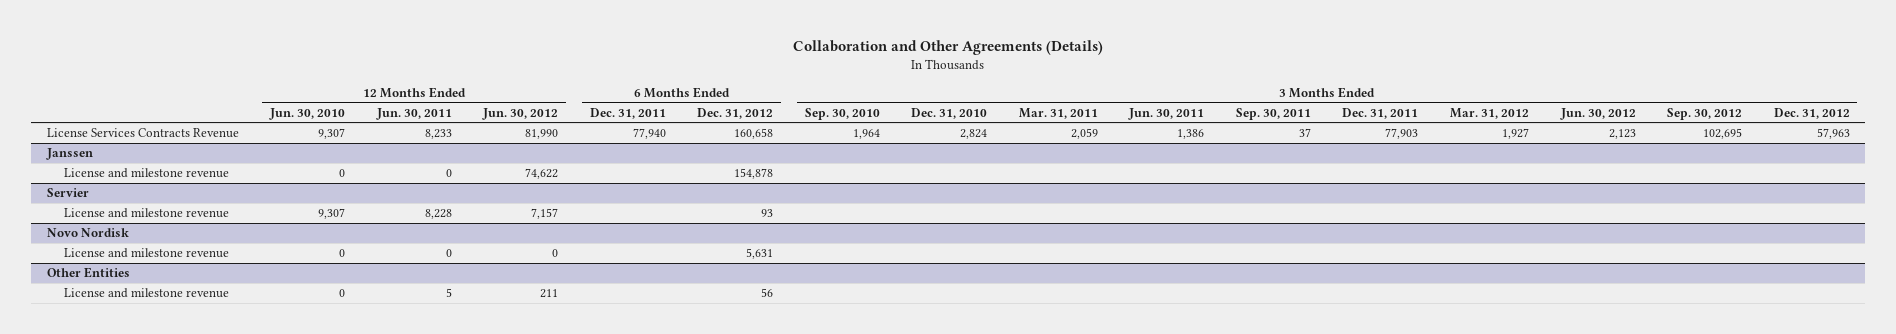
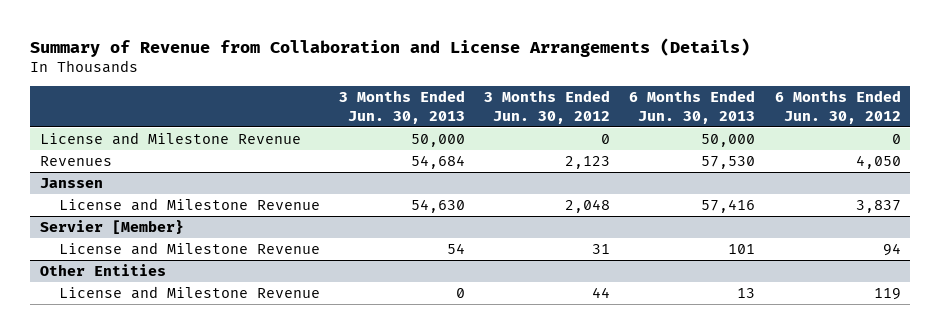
- Collaboration and Other Agreements (Details)
+ Summary of Revenue from Collaboration and License Arrangements (Details)
- | 12 Months Ended Jun. 30, 2010 | 12 Months Ended Jun. 30, 2011 | 12 Months Ended Jun. 30, 2012 | 6 Months Ended Dec. 31, 2011 | 6 Months Ended Dec. 31, 2012 | 3 Months Ended Sep. 30, 2010 | 3 Months Ended Dec. 31, 2010 | 3 Months Ended Mar. 31, 2011 | 3 Months Ended Jun. 30, 2011 | 3 Months Ended Sep. 30, 2011 | 3 Months Ended Dec. 31, 2011 | 3 Months Ended Mar. 31, 2012 | 3 Months Ended Jun. 30, 2012 | 3 Months Ended Sep. 30, 2012 | 3 Months Ended Dec. 31, 2012
+ | 3 Months Ended Jun. 30, 2013 | 3 Months Ended Jun. 30, 2012 | 6 Months Ended Jun. 30, 2013 | 6 Months Ended Jun. 30, 2012
- License Services Contracts Revenue | 9,307 | 8,233 | 81,990 | 77,940 | 160,658 | 1,964 | 2,824 | 2,059 | 1,386 | 37 | 77,903 | 1,927 | 2,123 | 102,695 | 57,963
+ License and Milestone Revenue | 50,000 | 0 | 50,000 | 0
+ Revenues | 54,684 | 2,123 | 57,530 | 4,050
@ Janssen
- License and milestone revenue | 0 | 0 | 74,622 | | 154,878 | | | | | | | | | |
- Servier
- License and milestone revenue | 9,307 | 8,228 | 7,157 | | 93 | | | | | | | | | |
- Novo Nordisk
- License and milestone revenue | 0 | 0 | 0 | | 5,631 | | | | | | | | | |
@ Janssen
+ License and Milestone Revenue | 54,630 | 2,048 | 57,416 | 3,837
+ Servier [Member}
+ License and Milestone Revenue | 54 | 31 | 101 | 94
@ Other Entities
- License and milestone revenue | 0 | 5 | 211 | | 56 | | | | | | | | | |
+ License and Milestone Revenue | 0 | 44 | 13 | 119

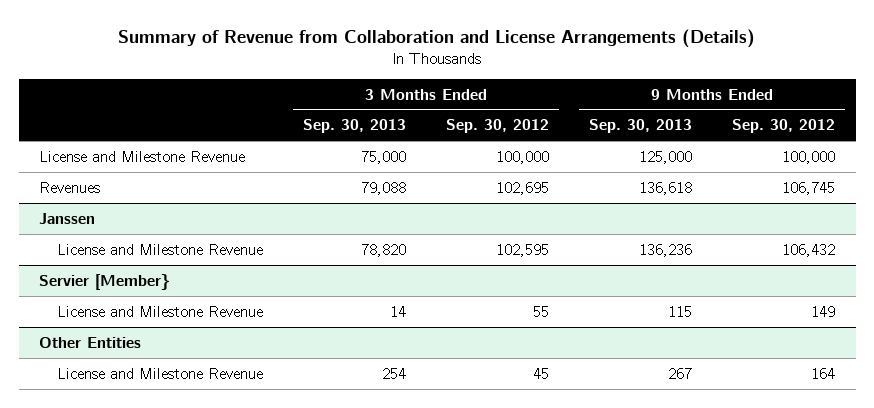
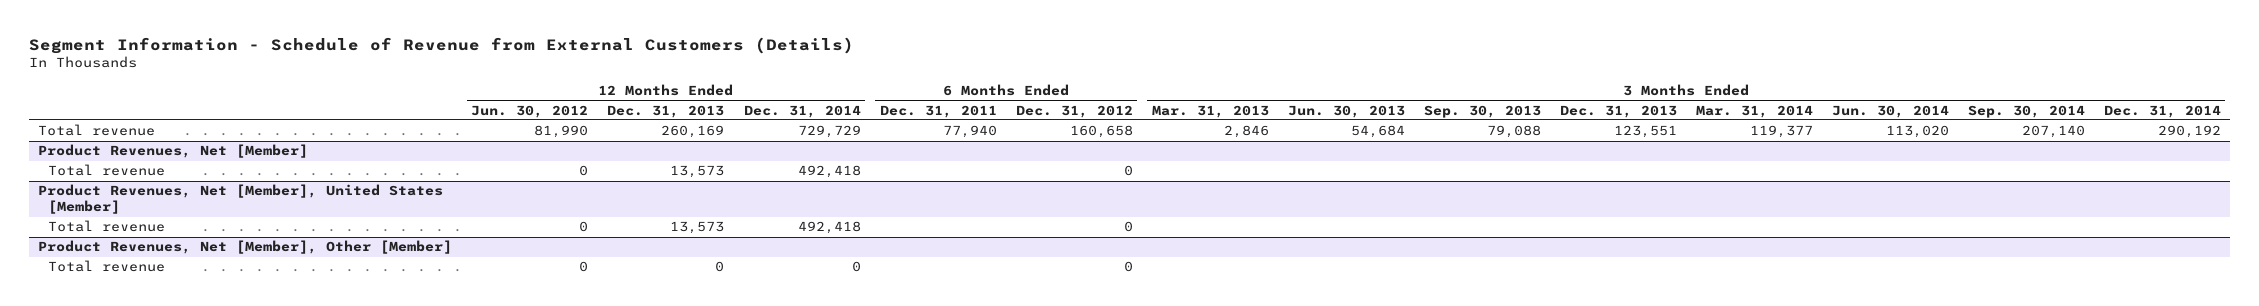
- Summary of Revenue from Collaboration and License Arrangements (Details)
+ Segment Information - Schedule of Revenue from External Customers (Details)
- | 3 Months Ended Sep. 30, 2013 | 3 Months Ended Sep. 30, 2012 | 9 Months Ended Sep. 30, 2013 | 9 Months Ended Sep. 30, 2012
+ | 12 Months Ended Jun. 30, 2012 | 12 Months Ended Dec. 31, 2013 | 12 Months Ended Dec. 31, 2014 | 6 Months Ended Dec. 31, 2011 | 6 Months Ended Dec. 31, 2012 | 3 Months Ended Mar. 31, 2013 | 3 Months Ended Jun. 30, 2013 | 3 Months Ended Sep. 30, 2013 | 3 Months Ended Dec. 31, 2013 | 3 Months Ended Mar. 31, 2014 | 3 Months Ended Jun. 30, 2014 | 3 Months Ended Sep. 30, 2014 | 3 Months Ended Dec. 31, 2014
- License and Milestone Revenue | 75,000 | 100,000 | 125,000 | 100,000
- Revenues | 79,088 | 102,695 | 136,618 | 106,745
- Janssen
- License and Milestone Revenue | 78,820 | 102,595 | 136,236 | 106,432
- Servier [Member}
- License and Milestone Revenue | 14 | 55 | 115 | 149
- Other Entities
- License and Milestone Revenue | 254 | 45 | 267 | 164
+ Total revenue | 81,990 | 260,169 | 729,729 | 77,940 | 160,658 | 2,846 | 54,684 | 79,088 | 123,551 | 119,377 | 113,020 | 207,140 | 290,192
+ Product Revenues, Net [Member]
+ Total revenue | 0 | 13,573 | 492,418 | | 0 | | | | | | | |
+ Product Revenues, Net [Member], United States [Member]
+ Total revenue | 0 | 13,573 | 492,418 | | 0 | | | | | | | |
+ Product Revenues, Net [Member], Other [Member]
+ Total revenue | 0 | 0 | 0 | | 0 | | | | | | | |

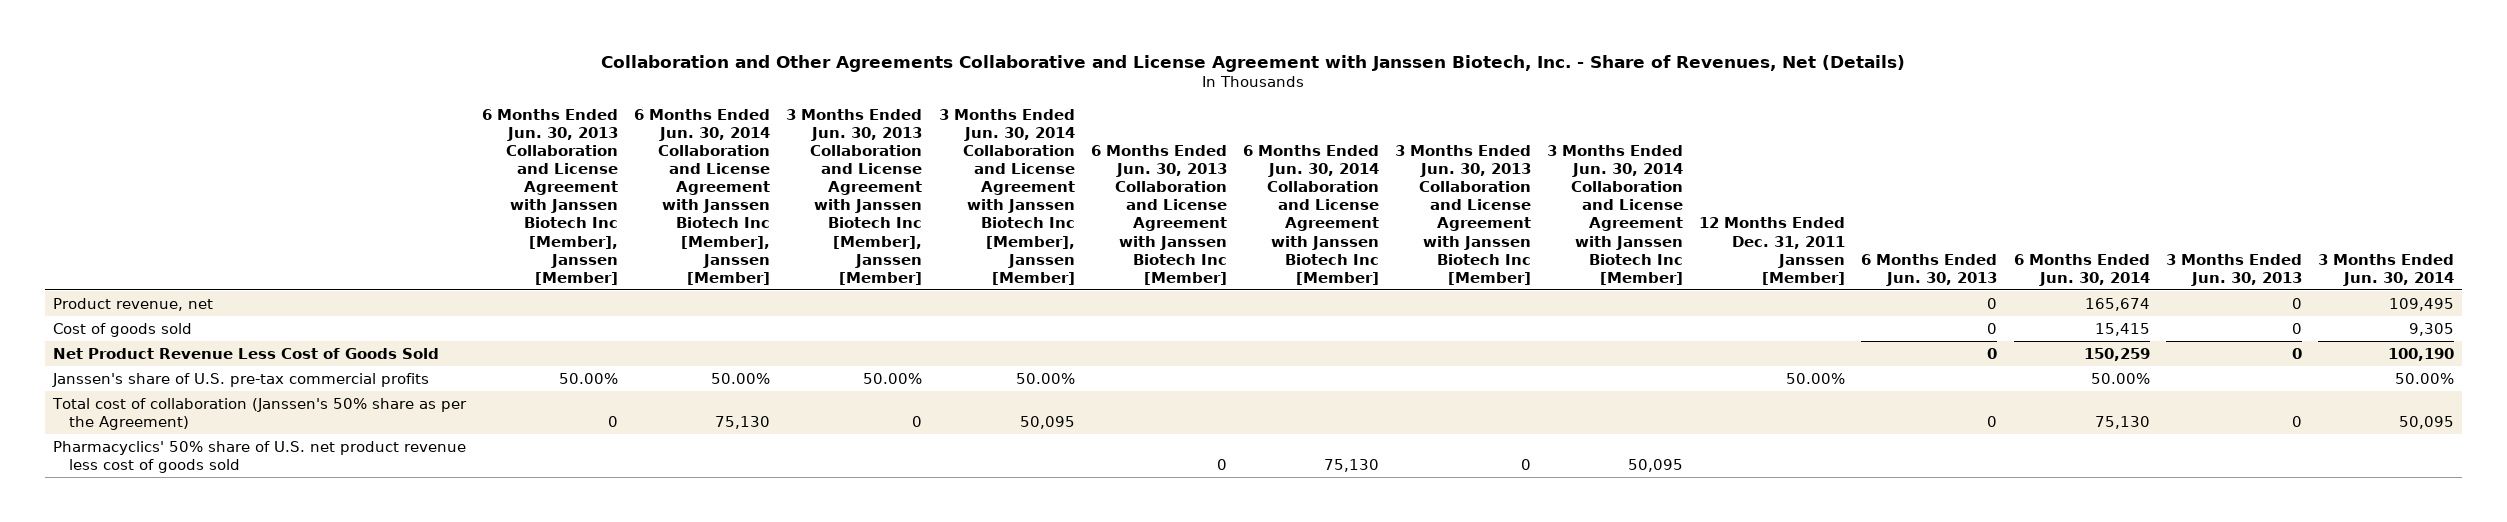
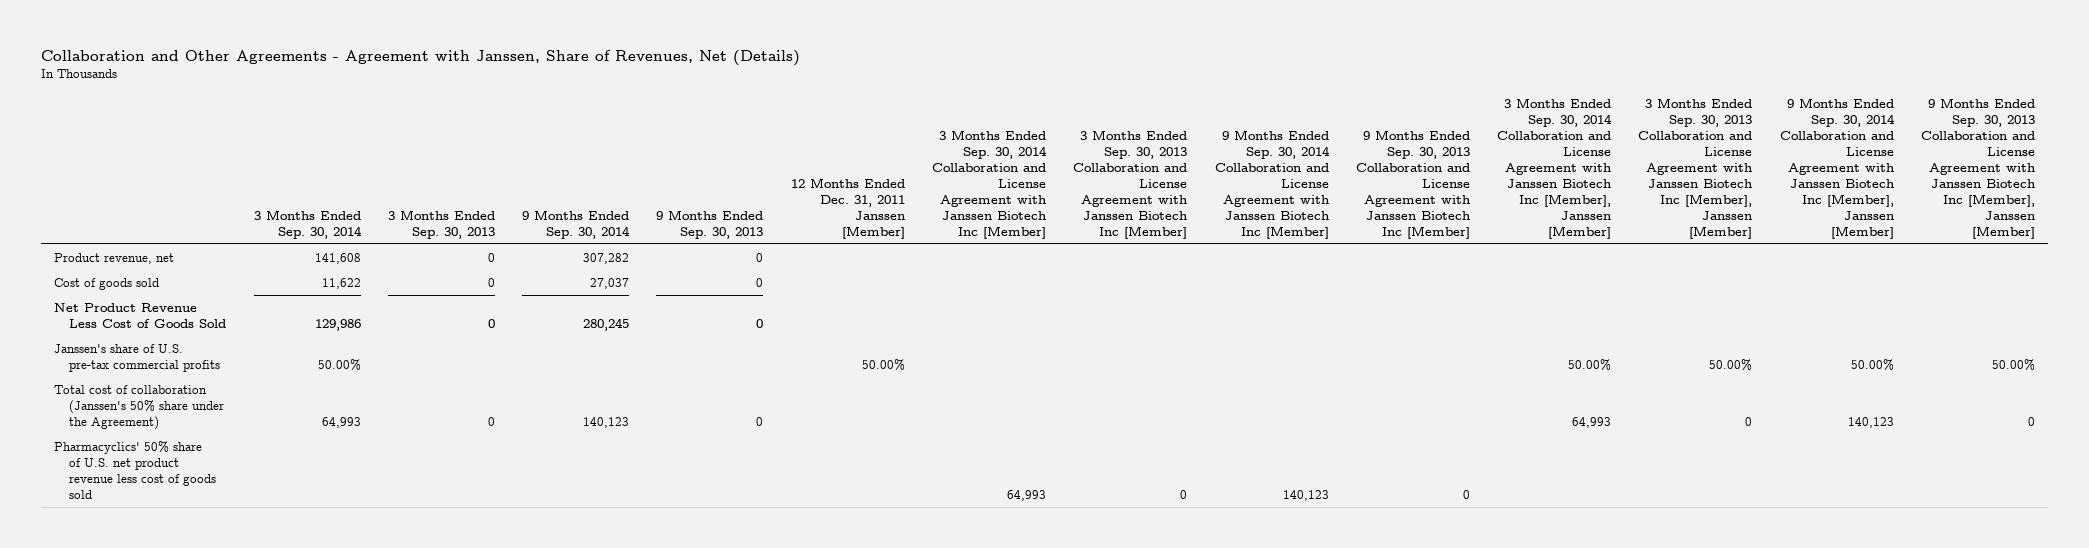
- Collaboration and Other Agreements Collaborative and License Agreement with Janssen Biotech, Inc. - Share of Revenues, Net (Details)
+ Collaboration and Other Agreements - Agreement with Janssen, Share of Revenues, Net (Details)
- | 6 Months Ended Jun. 30, 2013 Collaboration and License Agreement with Janssen Biotech Inc [Member], Janssen [Member] | 6 Months Ended Jun. 30, 2014 Collaboration and License Agreement with Janssen Biotech Inc [Member], Janssen [Member] | 3 Months Ended Jun. 30, 2013 Collaboration and License Agreement with Janssen Biotech Inc [Member], Janssen [Member] | 3 Months Ended Jun. 30, 2014 Collaboration and License Agreement with Janssen Biotech Inc [Member], Janssen [Member] | 6 Months Ended Jun. 30, 2013 Collaboration and License Agreement with Janssen Biotech Inc [Member] | 6 Months Ended Jun. 30, 2014 Collaboration and License Agreement with Janssen Biotech Inc [Member] | 3 Months Ended Jun. 30, 2013 Collaboration and License Agreement with Janssen Biotech Inc [Member] | 3 Months Ended Jun. 30, 2014 Collaboration and License Agreement with Janssen Biotech Inc [Member] | 12 Months Ended Dec. 31, 2011 Janssen [Member] | 6 Months Ended Jun. 30, 2013 | 6 Months Ended Jun. 30, 2014 | 3 Months Ended Jun. 30, 2013 | 3 Months Ended Jun. 30, 2014
+ | 3 Months Ended Sep. 30, 2014 | 3 Months Ended Sep. 30, 2013 | 9 Months Ended Sep. 30, 2014 | 9 Months Ended Sep. 30, 2013 | 12 Months Ended Dec. 31, 2011 Janssen [Member] | 3 Months Ended Sep. 30, 2014 Collaboration and License Agreement with Janssen Biotech Inc [Member] | 3 Months Ended Sep. 30, 2013 Collaboration and License Agreement with Janssen Biotech Inc [Member] | 9 Months Ended Sep. 30, 2014 Collaboration and License Agreement with Janssen Biotech Inc [Member] | 9 Months Ended Sep. 30, 2013 Collaboration and License Agreement with Janssen Biotech Inc [Member] | 3 Months Ended Sep. 30, 2014 Collaboration and License Agreement with Janssen Biotech Inc [Member], Janssen [Member] | 3 Months Ended Sep. 30, 2013 Collaboration and License Agreement with Janssen Biotech Inc [Member], Janssen [Member] | 9 Months Ended Sep. 30, 2014 Collaboration and License Agreement with Janssen Biotech Inc [Member], Janssen [Member] | 9 Months Ended Sep. 30, 2013 Collaboration and License Agreement with Janssen Biotech Inc [Member], Janssen [Member]
- Total cost of collaboration (Janssen's 50% share as per the Agreement) | 0 | 75,130 | 0 | 50,095 | | | | | | 0 | 75,130 | 0 | 50,095
+ Total cost of collaboration (Janssen's 50% share under the Agreement) | 64,993 | 0 | 140,123 | 0 | | | | | | 64,993 | 0 | 140,123 | 0

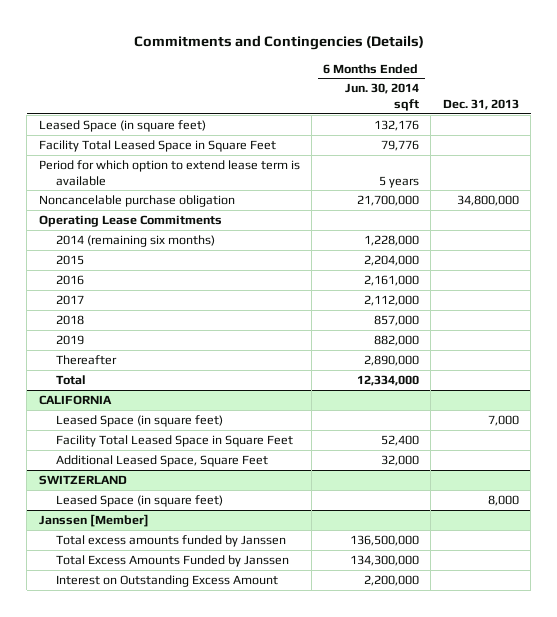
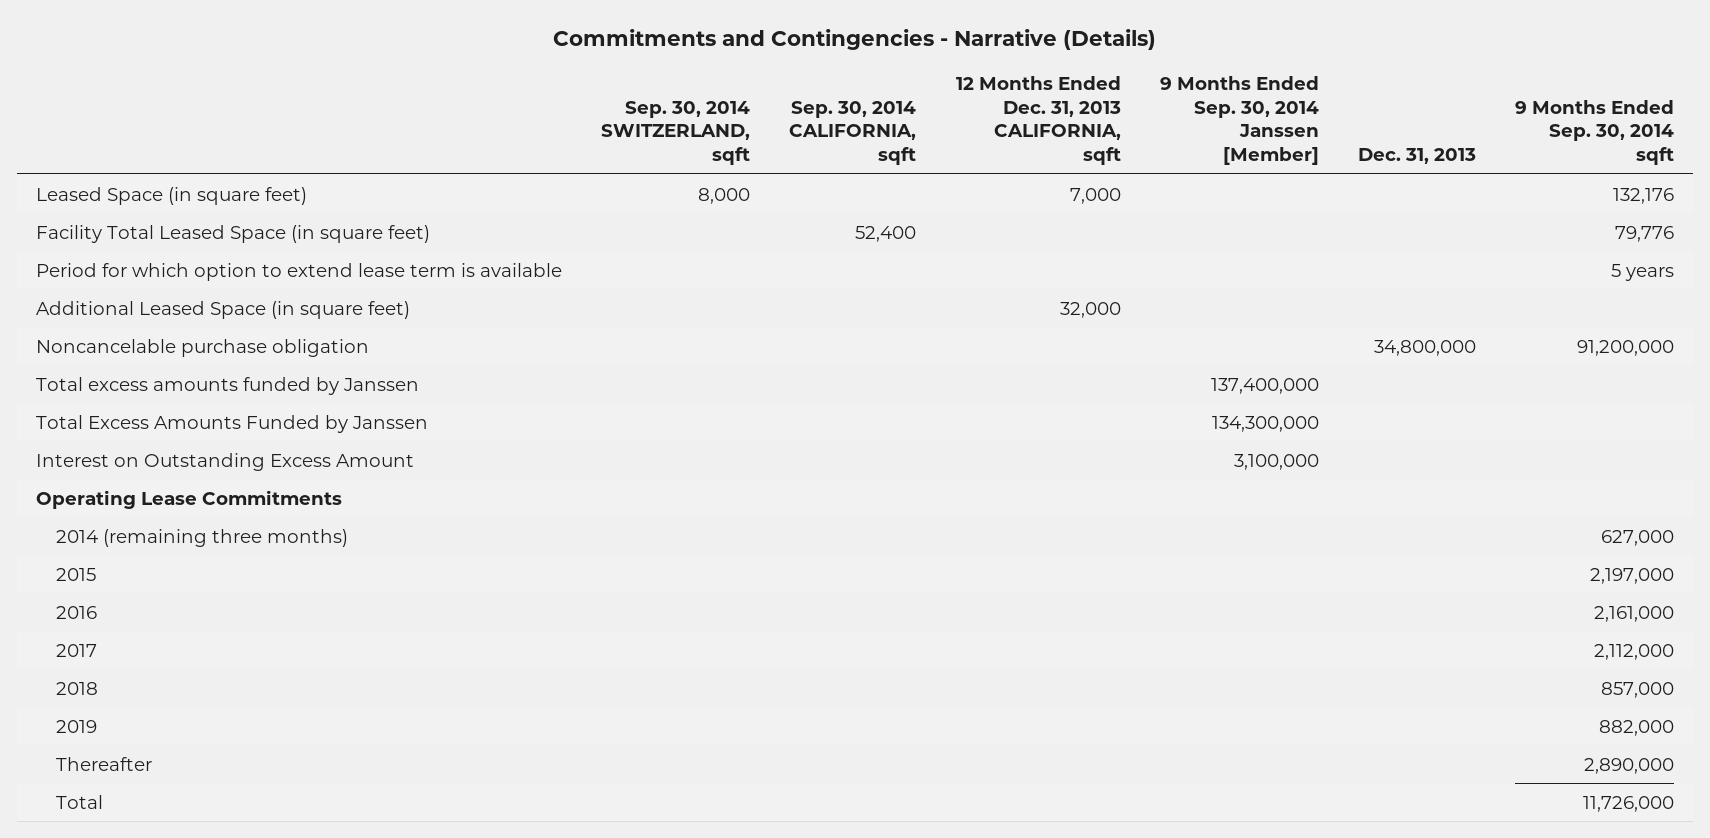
- Commitments and Contingencies (Details)
+ Commitments and Contingencies - Narrative (Details)
- | 6 Months Ended Jun. 30, 2014 sqft | Dec. 31, 2013
+ | Sep. 30, 2014 SWITZERLAND, sqft | Sep. 30, 2014 CALIFORNIA, sqft | 12 Months Ended Dec. 31, 2013 CALIFORNIA, sqft | 9 Months Ended Sep. 30, 2014 Janssen [Member] | Dec. 31, 2013 | 9 Months Ended Sep. 30, 2014 sqft
- Facility Total Leased Space in Square Feet | 79,776 |
+ Facility Total Leased Space (in square feet) | | 52,400 | | | | 79,776
+ Additional Leased Space (in square feet) | | | 32,000 | | |
+ Total excess amounts funded by Janssen | | | | 137,400,000 | |
+ Total Excess Amounts Funded by Janssen | | | | 134,300,000 | |
+ Interest on Outstanding Excess Amount | | | | 3,100,000 | |
- 2014 (remaining six months) | 1,228,000 |
+ 2014 (remaining three months) | | | | | | 627,000
- CALIFORNIA
- Leased Space (in square feet) | | 7,000
- Facility Total Leased Space in Square Feet | 52,400 |
- Additional Leased Space, Square Feet | 32,000 |
- SWITZERLAND
- Leased Space (in square feet) | | 8,000
- Janssen [Member]
- Total excess amounts funded by Janssen | 136,500,000 |
- Total Excess Amounts Funded by Janssen | 134,300,000 |
- Interest on Outstanding Excess Amount | 2,200,000 |

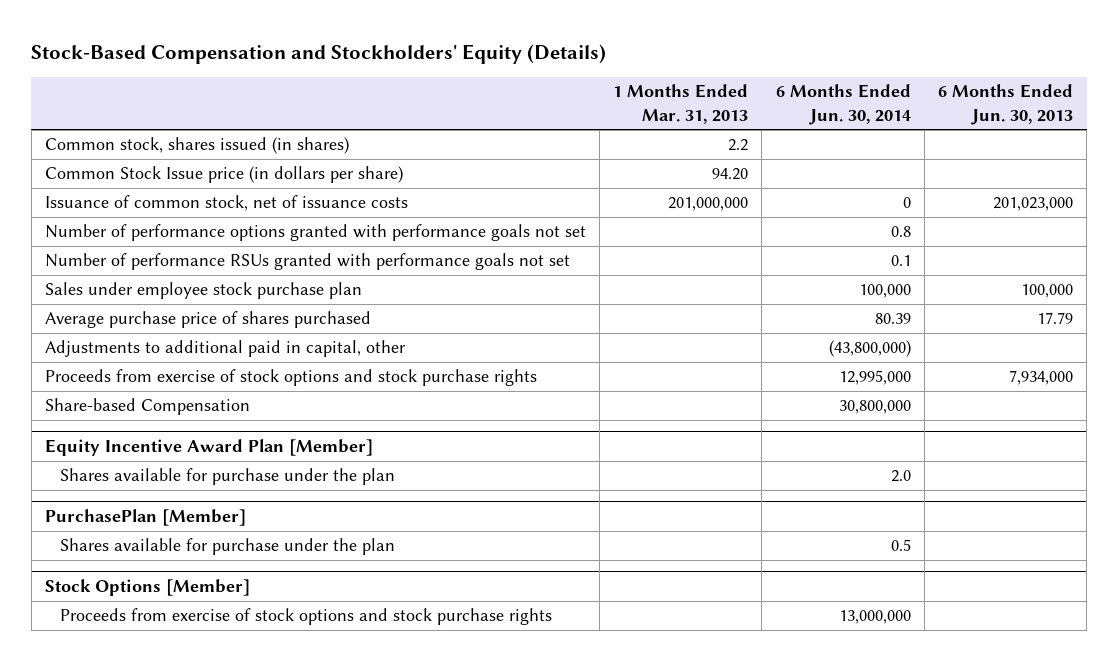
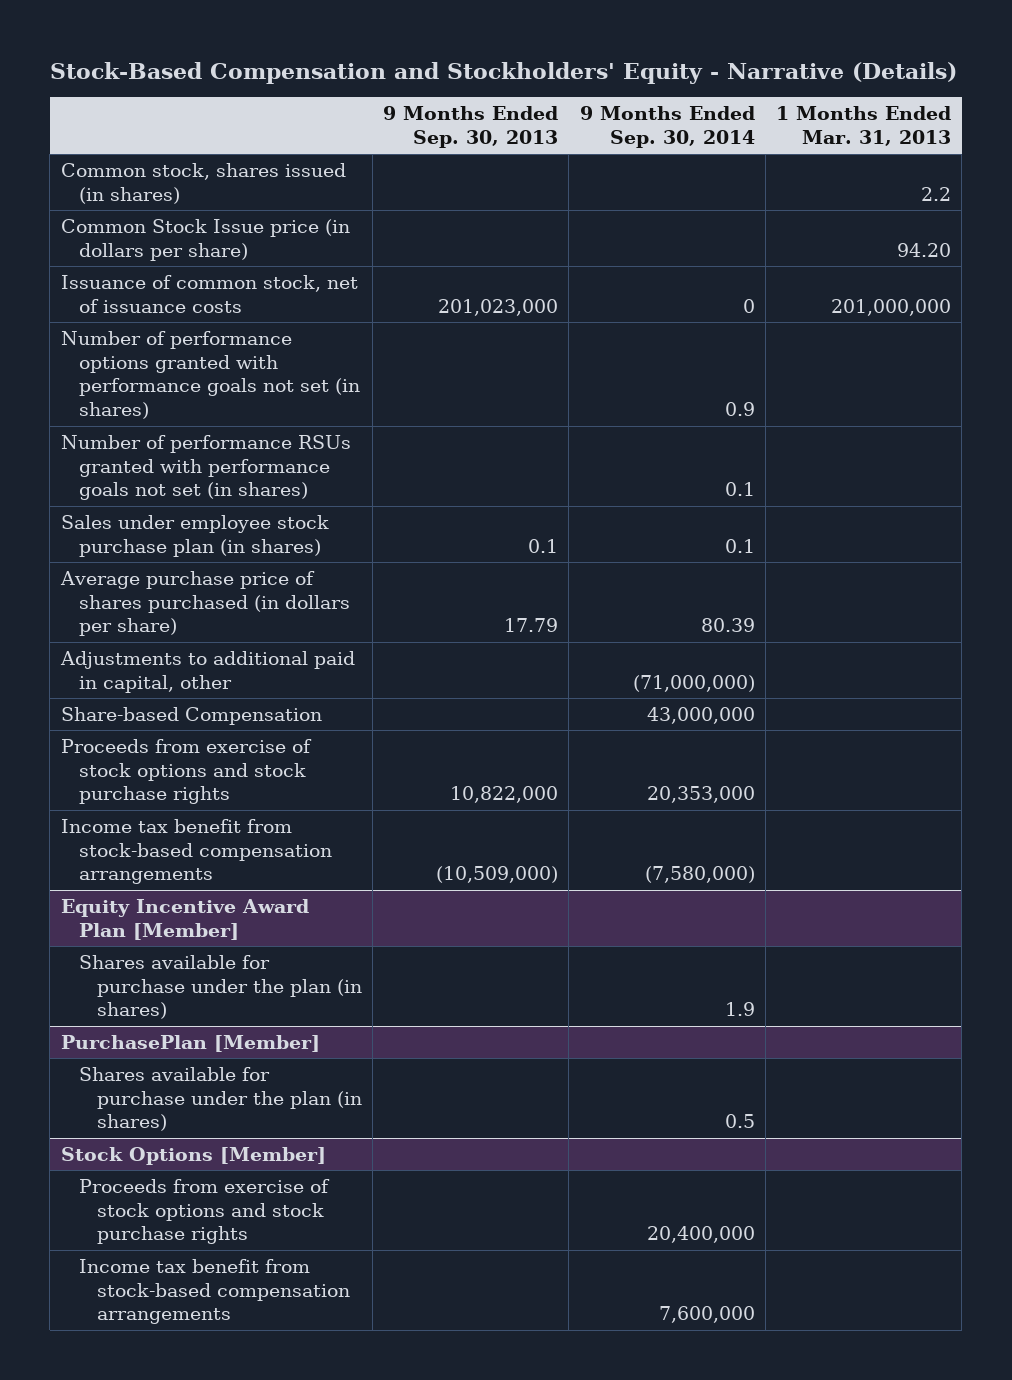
- Stock-Based Compensation and Stockholders' Equity (Details)
+ Stock-Based Compensation and Stockholders' Equity - Narrative (Details)
- | 1 Months Ended Mar. 31, 2013 | 6 Months Ended Jun. 30, 2014 | 6 Months Ended Jun. 30, 2013
+ | 9 Months Ended Sep. 30, 2013 | 9 Months Ended Sep. 30, 2014 | 1 Months Ended Mar. 31, 2013
- Number of performance options granted with performance goals not set | | 0.8 |
- Number of performance RSUs granted with performance goals not set | | 0.1 |
- Sales under employee stock purchase plan | | 100,000 | 100,000
- Average purchase price of shares purchased | | 80.39 | 17.79
+ Number of performance options granted with performance goals not set (in shares) | | 0.9 |
+ Number of performance RSUs granted with performance goals not set (in shares) | | 0.1 |
+ Sales under employee stock purchase plan (in shares) | 0.1 | 0.1 |
+ Average purchase price of shares purchased (in dollars per share) | 17.79 | 80.39 |
moved down: Proceeds from exercise of stock options and stock purchase rights | 10,822,000 | 20,353,000 |
+ Income tax benefit from stock-based compensation arrangements | (10,509,000) | (7,580,000) |
@ Equity Incentive Award Plan [Member]
- Shares available for purchase under the plan | | 2.0 |
+ Shares available for purchase under the plan (in shares) | | 1.9 |
@ PurchasePlan [Member]
- Shares available for purchase under the plan | | 0.5 |
+ Shares available for purchase under the plan (in shares) | | 0.5 |
@ Stock Options [Member]
+ Income tax benefit from stock-based compensation arrangements | | 7,600,000 |

